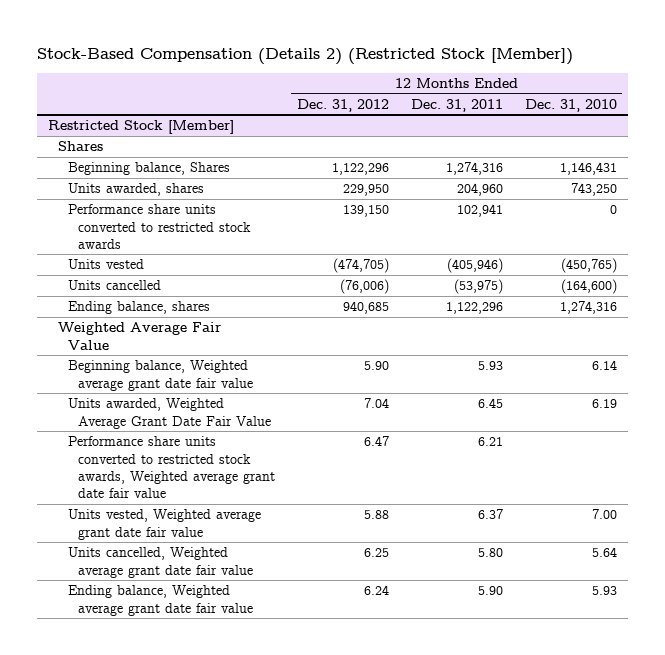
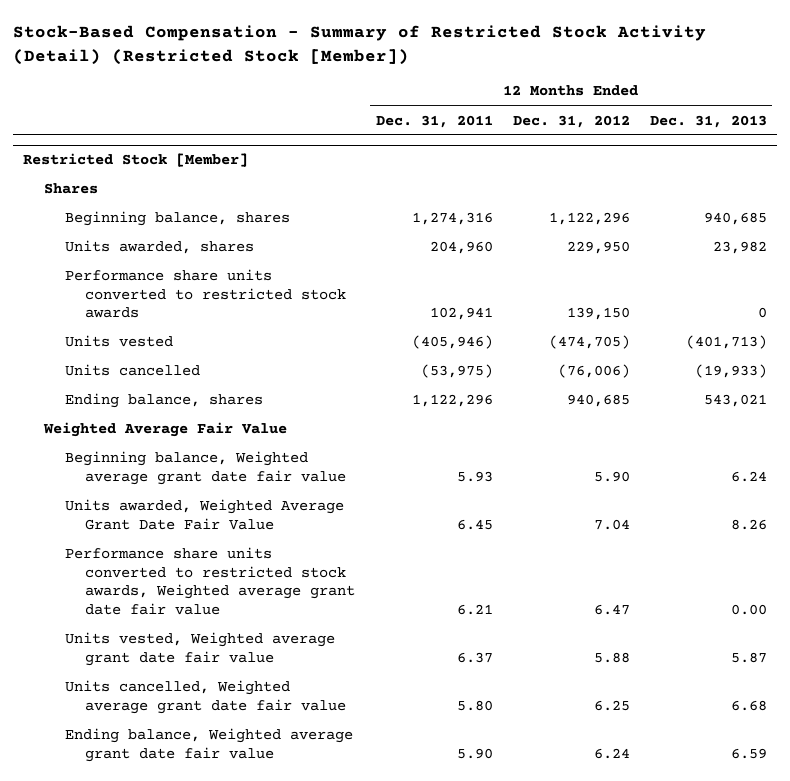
- Stock-Based Compensation (Details 2) (Restricted Stock [Member])
+ Stock-Based Compensation - Summary of Restricted Stock Activity (Detail) (Restricted Stock [Member])
- | 12 Months Ended Dec. 31, 2012 | 12 Months Ended Dec. 31, 2011 | 12 Months Ended Dec. 31, 2010
+ | 12 Months Ended Dec. 31, 2011 | 12 Months Ended Dec. 31, 2012 | 12 Months Ended Dec. 31, 2013
@ Restricted Stock [Member]
- Beginning balance, Shares | 1,122,296 | 1,274,316 | 1,146,431
+ Beginning balance, shares | 1,274,316 | 1,122,296 | 940,685

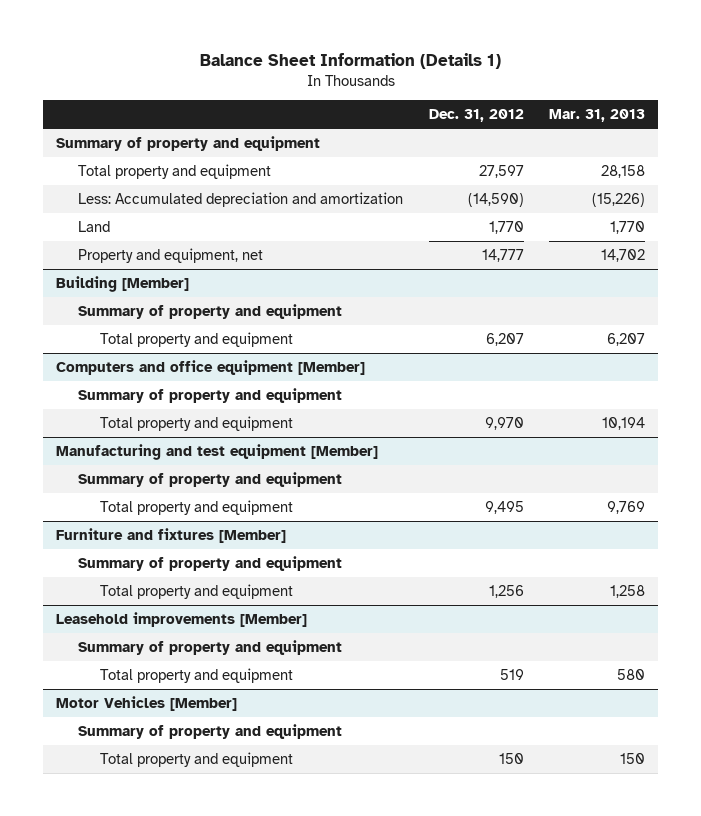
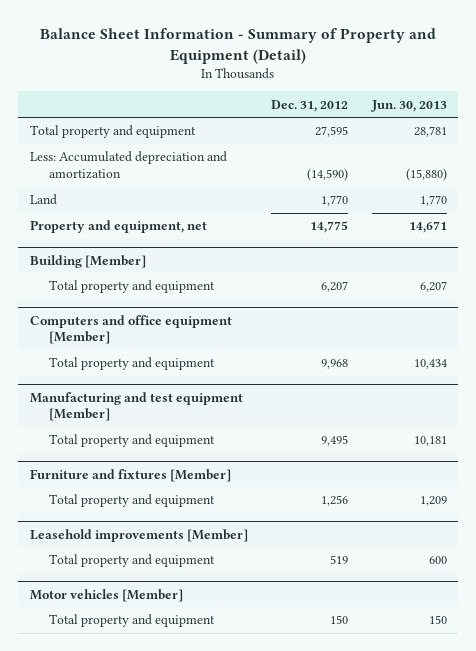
- Balance Sheet Information (Details 1)
+ Balance Sheet Information - Summary of Property and Equipment (Detail)
- | Dec. 31, 2012 | Mar. 31, 2013
+ | Dec. 31, 2012 | Jun. 30, 2013
- Summary of property and equipment
- Total property and equipment | 27,597 | 28,158
+ Total property and equipment | 27,595 | 28,781
- Property and equipment, net | 14,777 | 14,702
+ Property and equipment, net | 14,775 | 14,671
@ Building [Member]
- Summary of property and equipment
@ Computers and office equipment [Member]
- Summary of property and equipment
- Total property and equipment | 9,970 | 10,194
+ Total property and equipment | 9,968 | 10,434
@ Manufacturing and test equipment [Member]
- Summary of property and equipment
@ Furniture and fixtures [Member]
- Summary of property and equipment
@ Leasehold improvements [Member]
- Summary of property and equipment
- Motor Vehicles [Member]
- Summary of property and equipment
+ Motor vehicles [Member]

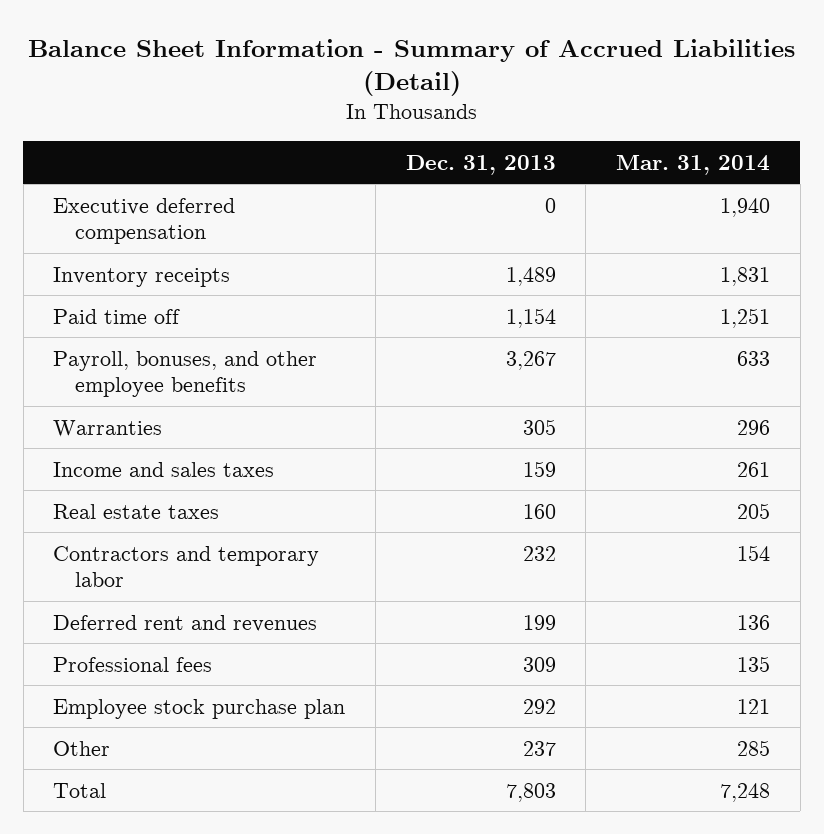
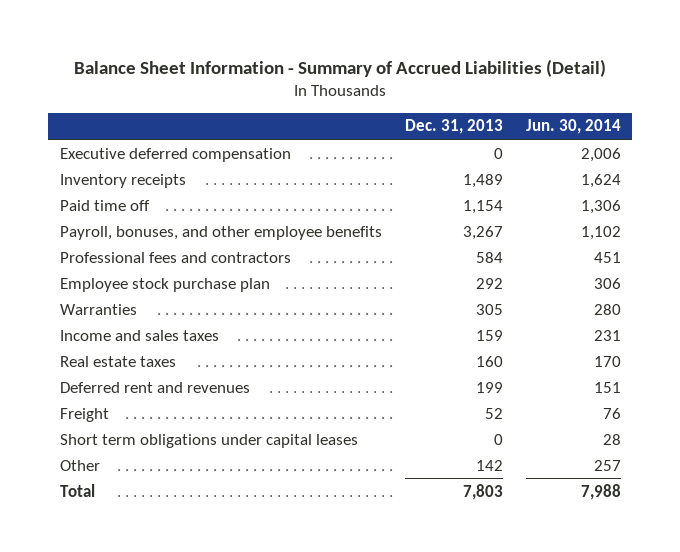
- | Dec. 31, 2013 | Mar. 31, 2014
+ | Dec. 31, 2013 | Jun. 30, 2014
+ Professional fees and contractors | 584 | 451
moved up: Employee stock purchase plan | 292 | 306
- Contractors and temporary labor | 232 | 154
- Professional fees | 309 | 135
- Other | 237 | 285
+ Freight | 52 | 76
+ Short term obligations under capital leases | 0 | 28
+ Other | 142 | 257

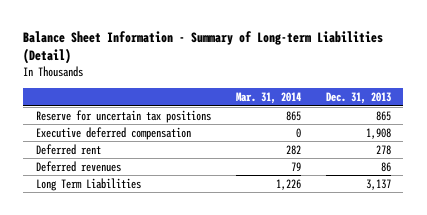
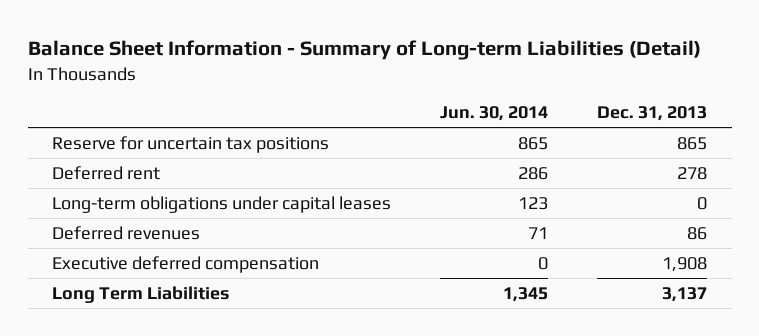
- | Mar. 31, 2014 | Dec. 31, 2013
+ | Jun. 30, 2014 | Dec. 31, 2013
+ Long-term obligations under capital leases | 123 | 0
moved down: Executive deferred compensation | 0 | 1,908

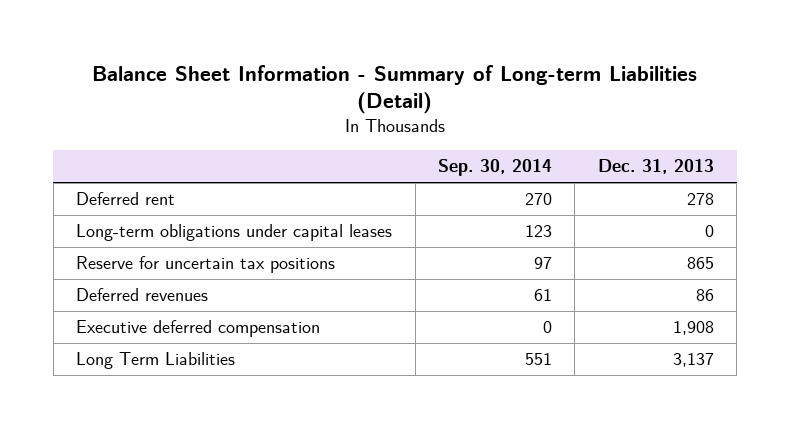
- | Jun. 30, 2014 | Dec. 31, 2013
+ | Sep. 30, 2014 | Dec. 31, 2013
moved down: Reserve for uncertain tax positions | 97 | 865

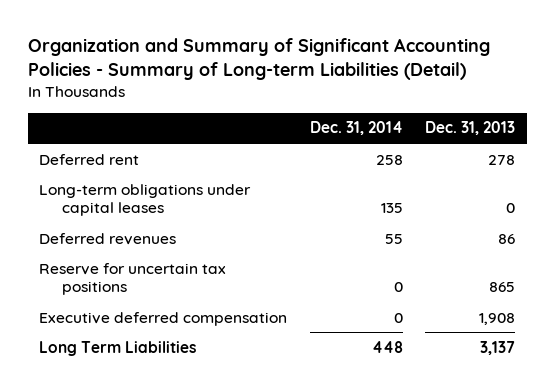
- Balance Sheet Information - Summary of Long-term Liabilities (Detail)
+ Organization and Summary of Significant Accounting Policies - Summary of Long-term Liabilities (Detail)
- | Sep. 30, 2014 | Dec. 31, 2013
+ | Dec. 31, 2014 | Dec. 31, 2013
moved down: Reserve for uncertain tax positions | 0 | 865

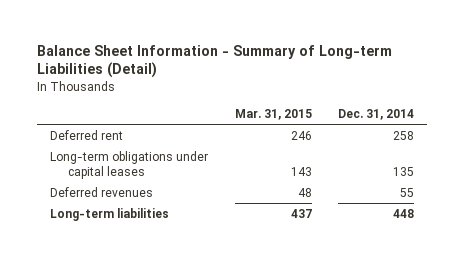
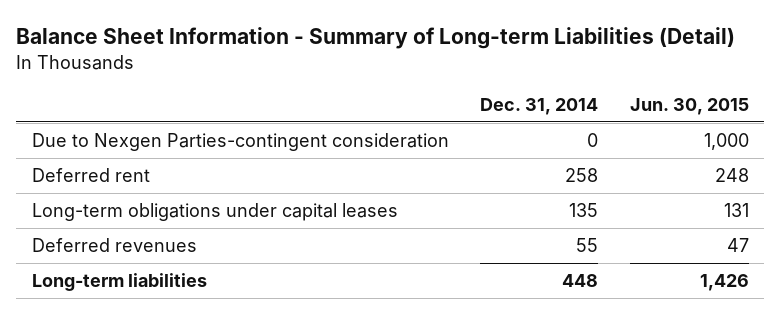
- | Mar. 31, 2015 | Dec. 31, 2014
+ | Dec. 31, 2014 | Jun. 30, 2015
+ Due to Nexgen Parties-contingent consideration | 0 | 1,000

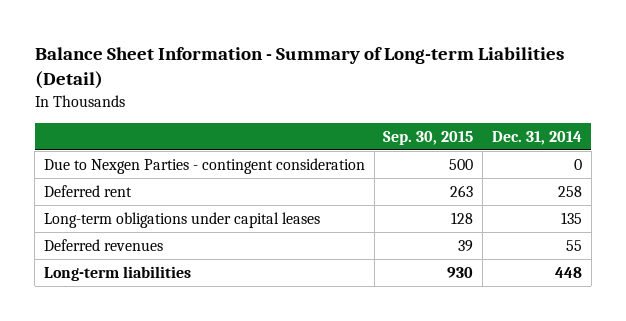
- | Dec. 31, 2014 | Jun. 30, 2015
+ | Sep. 30, 2015 | Dec. 31, 2014
- Due to Nexgen Parties-contingent consideration | 0 | 1,000
+ Due to Nexgen Parties - contingent consideration | 500 | 0

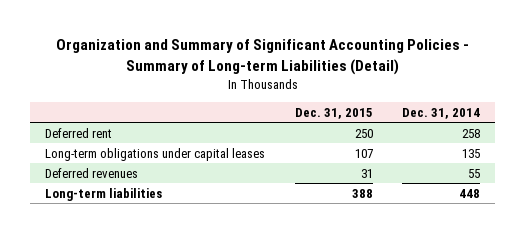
- Balance Sheet Information - Summary of Long-term Liabilities (Detail)
+ Organization and Summary of Significant Accounting Policies - Summary of Long-term Liabilities (Detail)
- | Sep. 30, 2015 | Dec. 31, 2014
+ | Dec. 31, 2015 | Dec. 31, 2014
- Due to Nexgen Parties - contingent consideration | 500 | 0

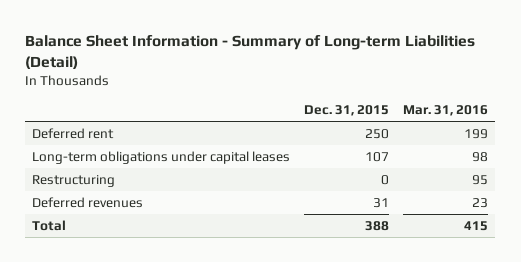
- Organization and Summary of Significant Accounting Policies - Summary of Long-term Liabilities (Detail)
+ Balance Sheet Information - Summary of Long-term Liabilities (Detail)
- | Dec. 31, 2015 | Dec. 31, 2014
+ | Dec. 31, 2015 | Mar. 31, 2016
+ Restructuring | 0 | 95
- Long-term liabilities | 388 | 448
+ Total | 388 | 415

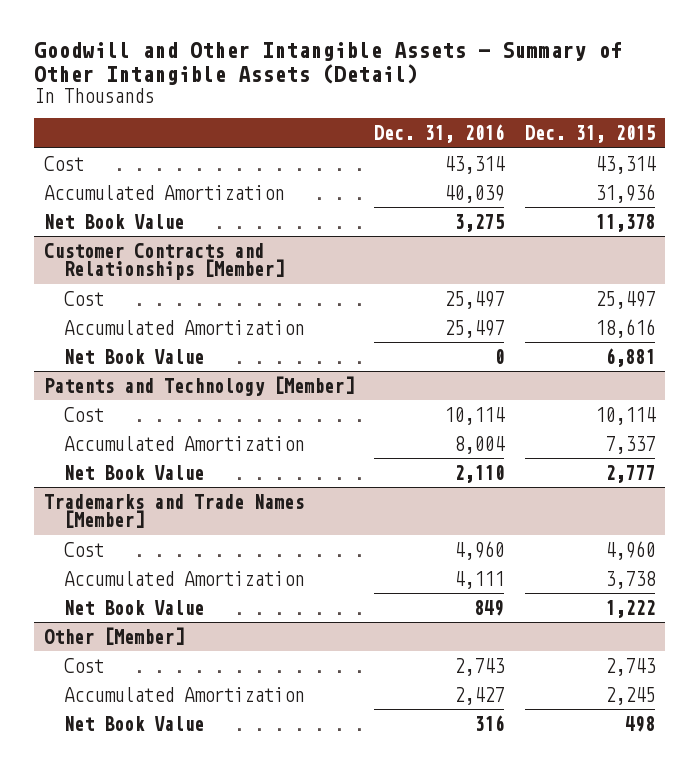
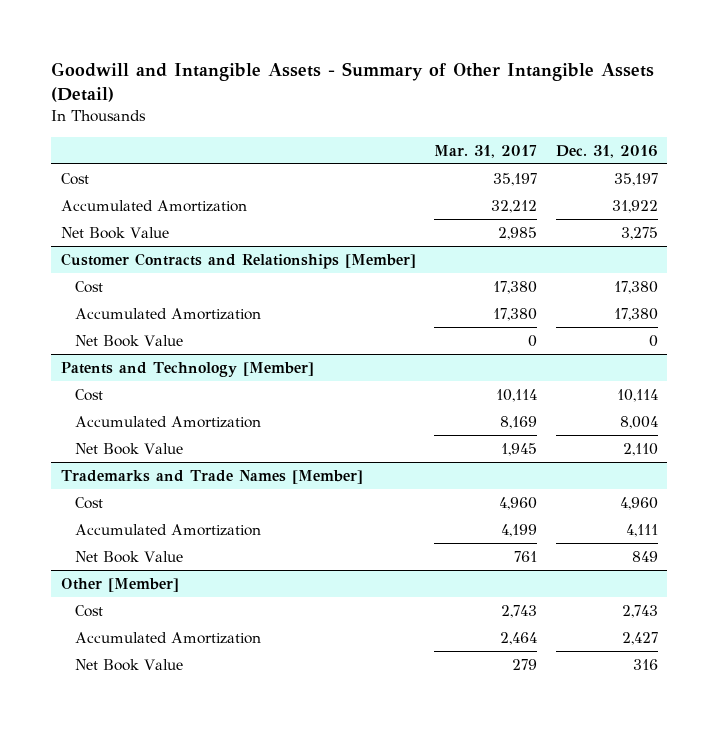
- Goodwill and Other Intangible Assets - Summary of Other Intangible Assets (Detail)
+ Goodwill and Intangible Assets - Summary of Other Intangible Assets (Detail)
- | Dec. 31, 2016 | Dec. 31, 2015
+ | Mar. 31, 2017 | Dec. 31, 2016
- Cost | 43,314 | 43,314
- Accumulated Amortization | 40,039 | 31,936
+ Cost | 35,197 | 35,197
+ Accumulated Amortization | 32,212 | 31,922
@ Customer Contracts and Relationships [Member]
- Cost | 25,497 | 25,497
- Accumulated Amortization | 25,497 | 18,616
+ Cost | 17,380 | 17,380
+ Accumulated Amortization | 17,380 | 17,380

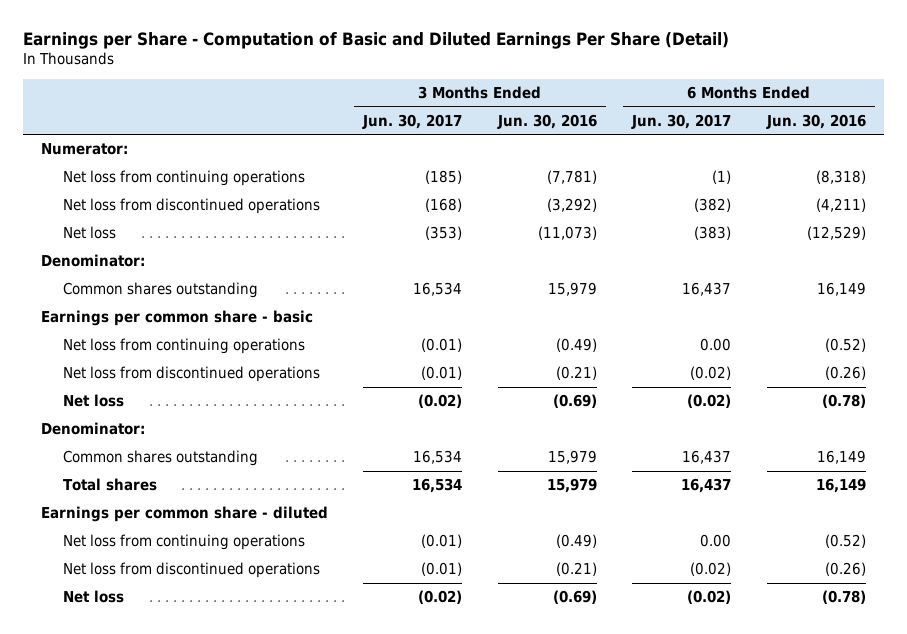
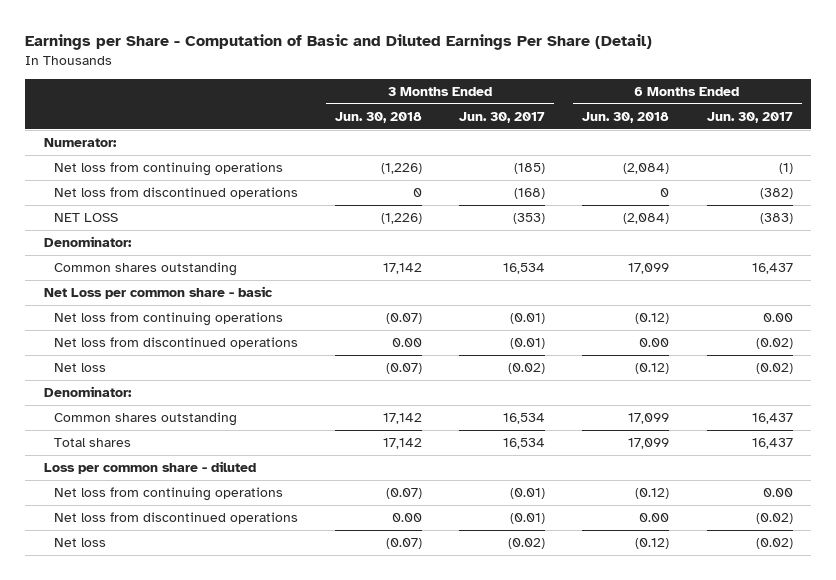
- | 3 Months Ended Jun. 30, 2017 | 3 Months Ended Jun. 30, 2016 | 6 Months Ended Jun. 30, 2017 | 6 Months Ended Jun. 30, 2016
+ | 3 Months Ended Jun. 30, 2018 | 3 Months Ended Jun. 30, 2017 | 6 Months Ended Jun. 30, 2018 | 6 Months Ended Jun. 30, 2017
- Net loss | (353) | (11,073) | (383) | (12,529)
+ NET LOSS | (1,226) | (353) | (2,084) | (383)
- Earnings per common share - basic
+ Net Loss per common share - basic
- Earnings per common share - diluted
+ Loss per common share - diluted

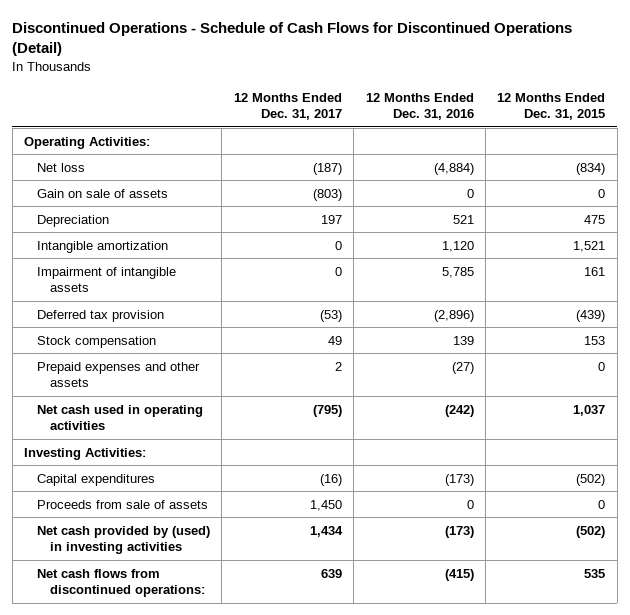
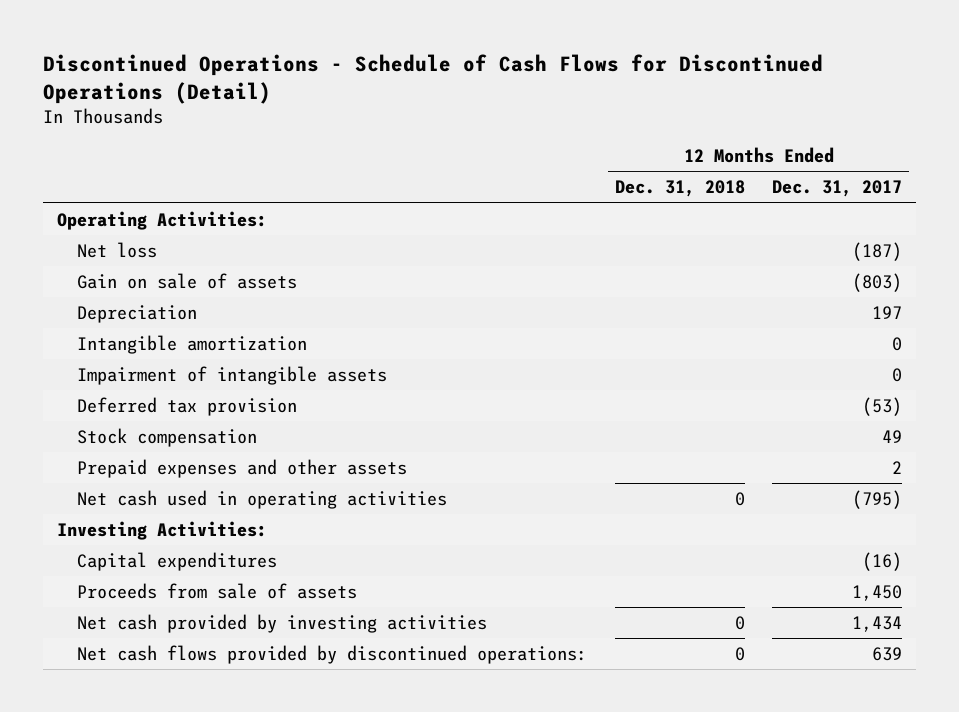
- | 12 Months Ended Dec. 31, 2017 | 12 Months Ended Dec. 31, 2016 | 12 Months Ended Dec. 31, 2015
+ | 12 Months Ended Dec. 31, 2018 | 12 Months Ended Dec. 31, 2017
- Net cash provided by (used) in investing activities | 1,434 | (173) | (502)
- Net cash flows from discontinued operations: | 639 | (415) | 535
+ Net cash provided by investing activities | 0 | 1,434
+ Net cash flows provided by discontinued operations: | 0 | 639

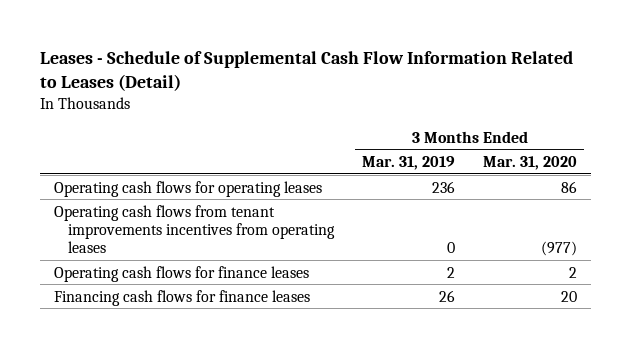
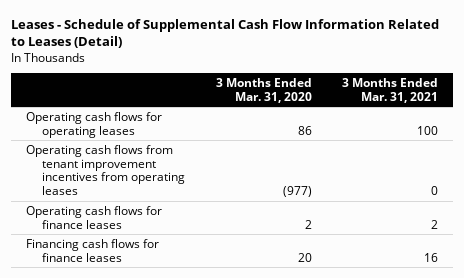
- | 3 Months Ended Mar. 31, 2019 | 3 Months Ended Mar. 31, 2020
+ | 3 Months Ended Mar. 31, 2020 | 3 Months Ended Mar. 31, 2021
- Operating cash flows from tenant improvements incentives from operating leases | 0 | (977)
+ Operating cash flows from tenant improvement incentives from operating leases | (977) | 0

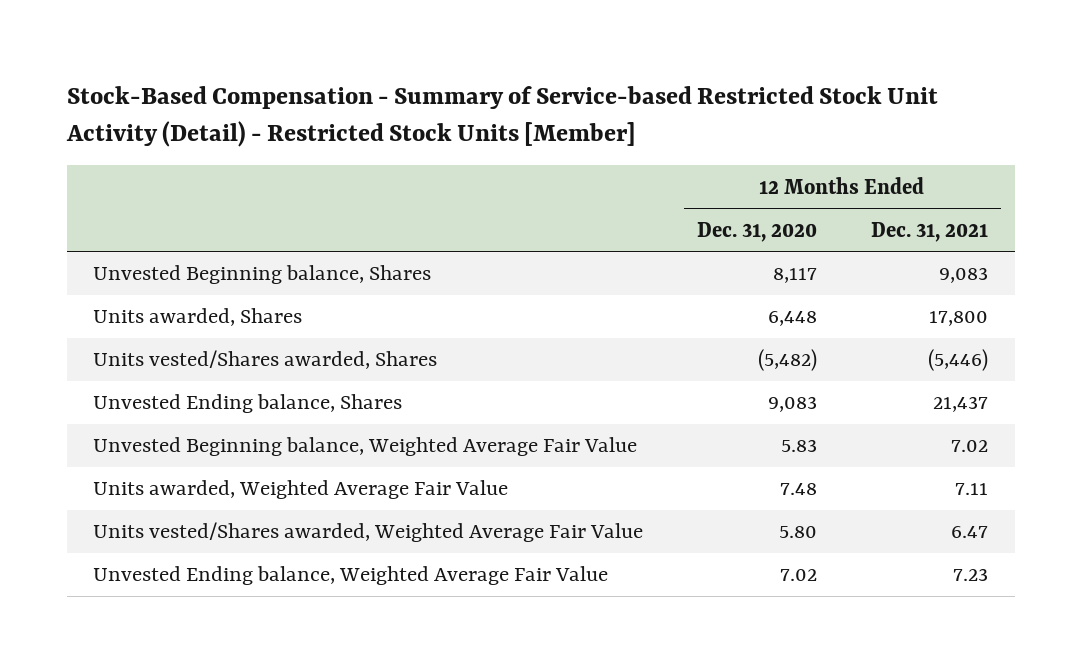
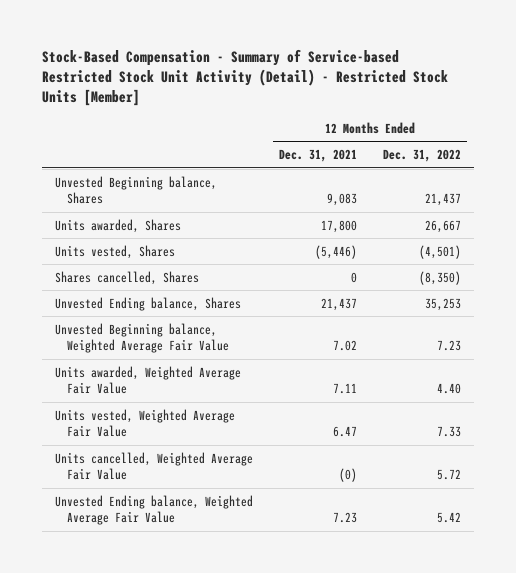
- | 12 Months Ended Dec. 31, 2020 | 12 Months Ended Dec. 31, 2021
+ | 12 Months Ended Dec. 31, 2021 | 12 Months Ended Dec. 31, 2022
- Units vested/Shares awarded, Shares | (5,482) | (5,446)
+ Units vested, Shares | (5,446) | (4,501)
+ Shares cancelled, Shares | 0 | (8,350)
- Units vested/Shares awarded, Weighted Average Fair Value | 5.80 | 6.47
+ Units vested, Weighted Average Fair Value | 6.47 | 7.33
+ Units cancelled, Weighted Average Fair Value | (0) | 5.72

